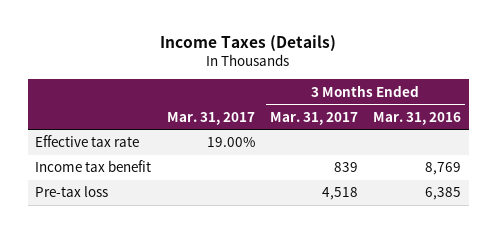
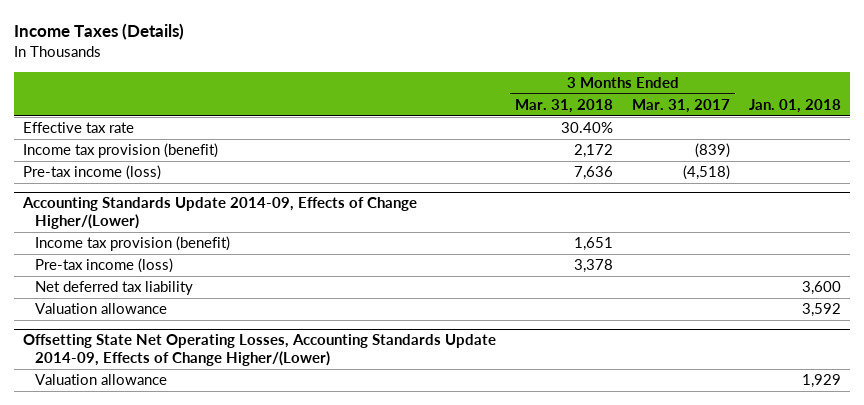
- | Mar. 31, 2017 | 3 Months Ended Mar. 31, 2017 | 3 Months Ended Mar. 31, 2016
+ | 3 Months Ended Mar. 31, 2018 | 3 Months Ended Mar. 31, 2017 | Jan. 01, 2018
- Income tax benefit | | 839 | 8,769
- Pre-tax loss | | 4,518 | 6,385
+ Income tax provision (benefit) | 2,172 | (839) |
+ Pre-tax income (loss) | 7,636 | (4,518) |
+ Accounting Standards Update 2014-09, Effects of Change Higher/(Lower)
+ Income tax provision (benefit) | 1,651 | |
+ Pre-tax income (loss) | 3,378 | |
+ Net deferred tax liability | | | 3,600
+ Valuation allowance | | | 3,592
+ Offsetting State Net Operating Losses, Accounting Standards Update 2014-09, Effects of Change Higher/(Lower)
+ Valuation allowance | | | 1,929

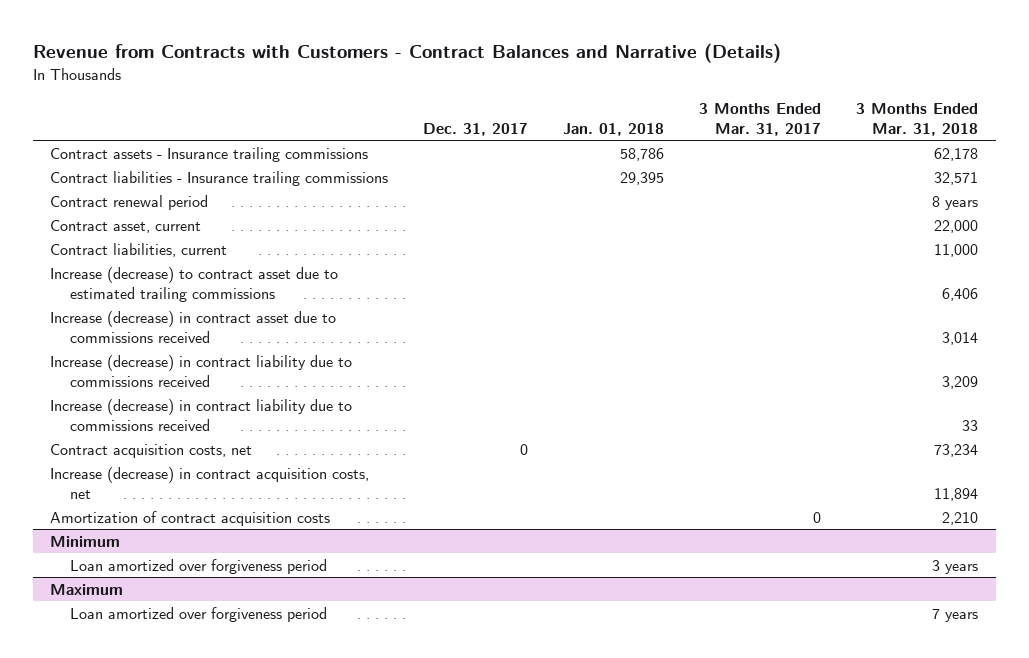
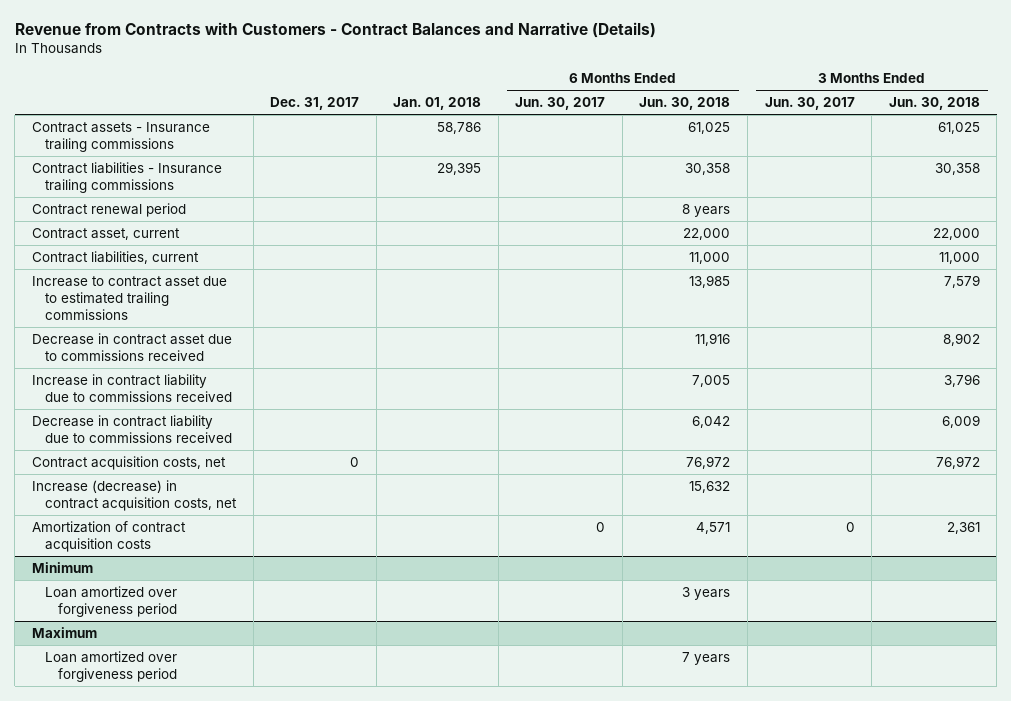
- | Dec. 31, 2017 | Jan. 01, 2018 | 3 Months Ended Mar. 31, 2017 | 3 Months Ended Mar. 31, 2018
+ | Dec. 31, 2017 | Jan. 01, 2018 | 6 Months Ended Jun. 30, 2017 | 6 Months Ended Jun. 30, 2018 | 3 Months Ended Jun. 30, 2017 | 3 Months Ended Jun. 30, 2018
- Increase (decrease) to contract asset due to estimated trailing commissions | | | | 6,406
- Increase (decrease) in contract asset due to commissions received | | | | 3,014
- Increase (decrease) in contract liability due to commissions received | | | | 3,209
- Increase (decrease) in contract liability due to commissions received | | | | 33
+ Increase to contract asset due to estimated trailing commissions | | | | 13,985 | | 7,579
+ Decrease in contract asset due to commissions received | | | | 11,916 | | 8,902
+ Increase in contract liability due to commissions received | | | | 7,005 | | 3,796
+ Decrease in contract liability due to commissions received | | | | 6,042 | | 6,009

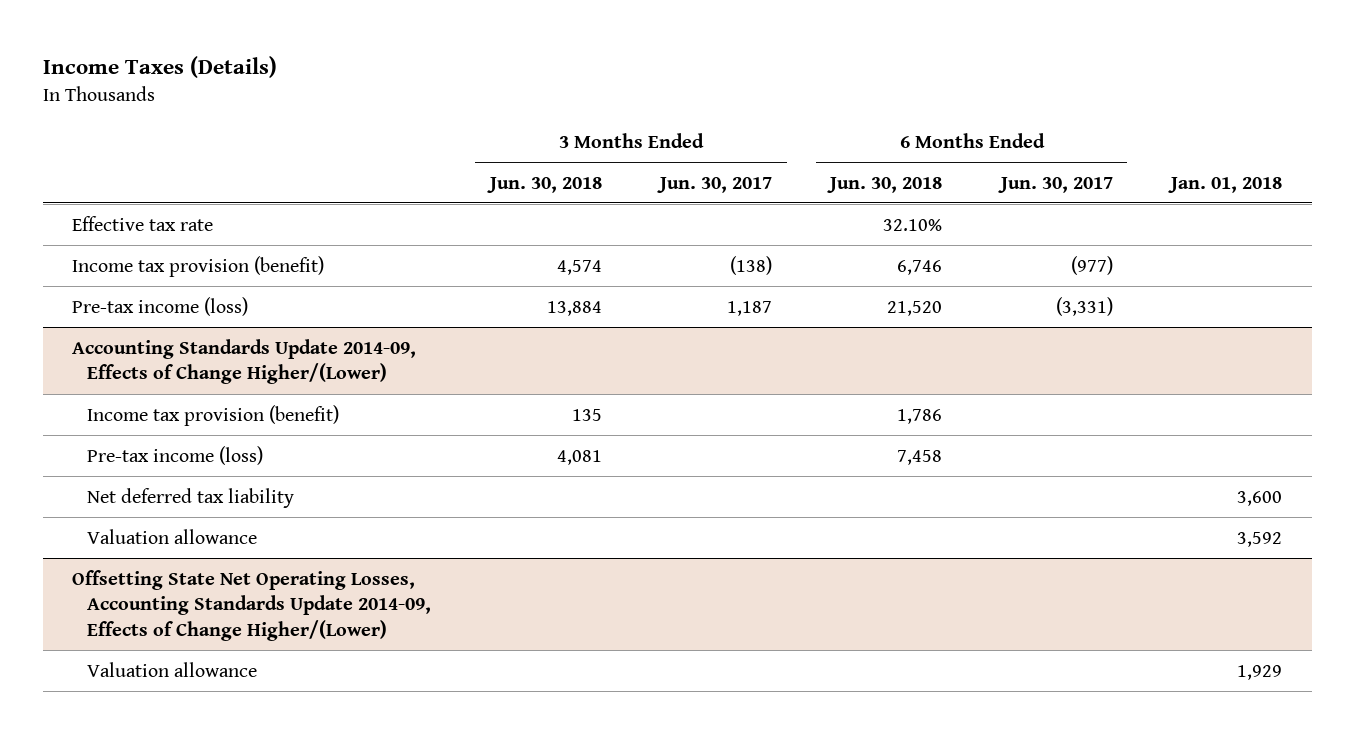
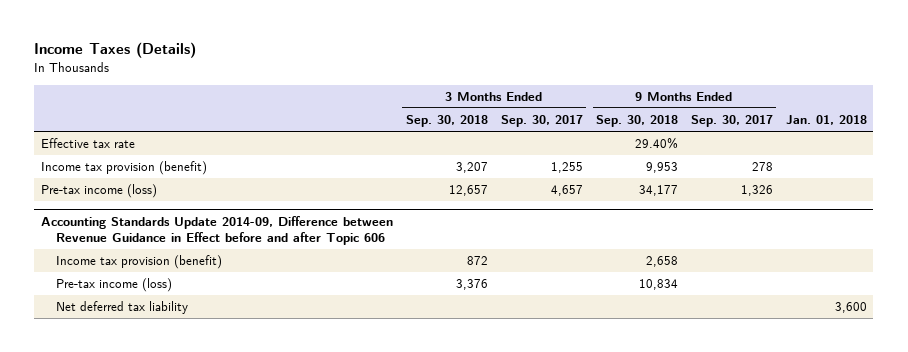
- | 3 Months Ended Jun. 30, 2018 | 3 Months Ended Jun. 30, 2017 | 6 Months Ended Jun. 30, 2018 | 6 Months Ended Jun. 30, 2017 | Jan. 01, 2018
+ | 3 Months Ended Sep. 30, 2018 | 3 Months Ended Sep. 30, 2017 | 9 Months Ended Sep. 30, 2018 | 9 Months Ended Sep. 30, 2017 | Jan. 01, 2018
- Accounting Standards Update 2014-09, Effects of Change Higher/(Lower)
+ Accounting Standards Update 2014-09, Difference between Revenue Guidance in Effect before and after Topic 606
- Valuation allowance | | | | | 3,592
- Offsetting State Net Operating Losses, Accounting Standards Update 2014-09, Effects of Change Higher/(Lower)
- Valuation allowance | | | | | 1,929

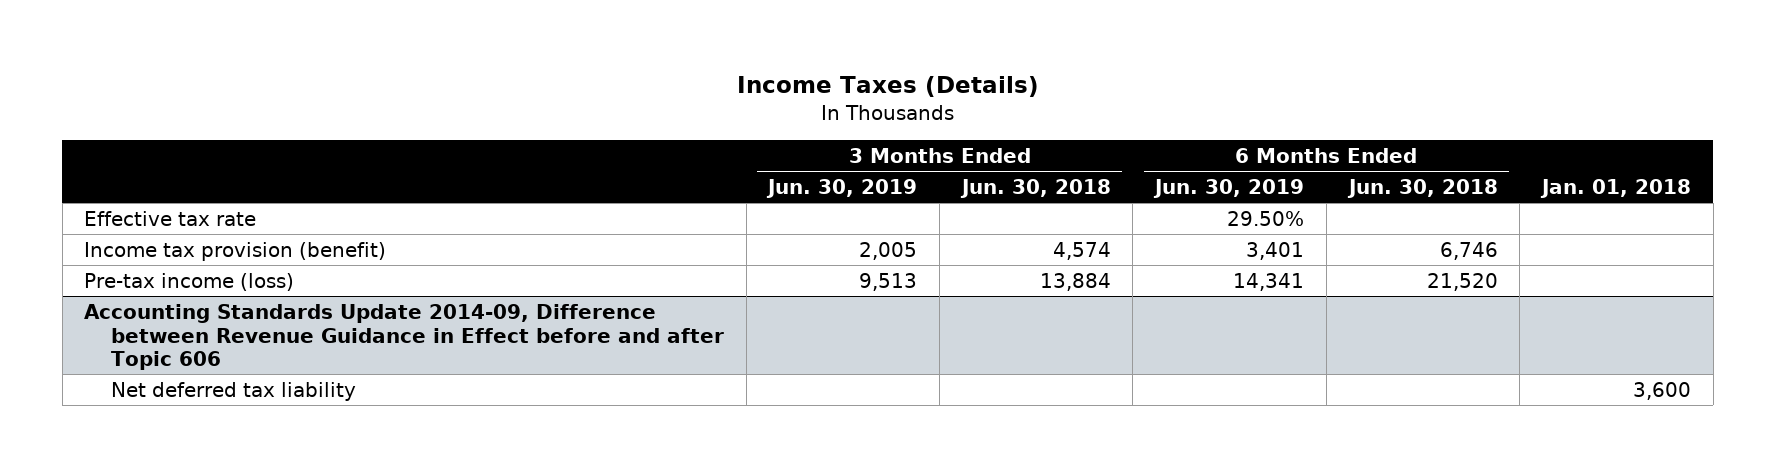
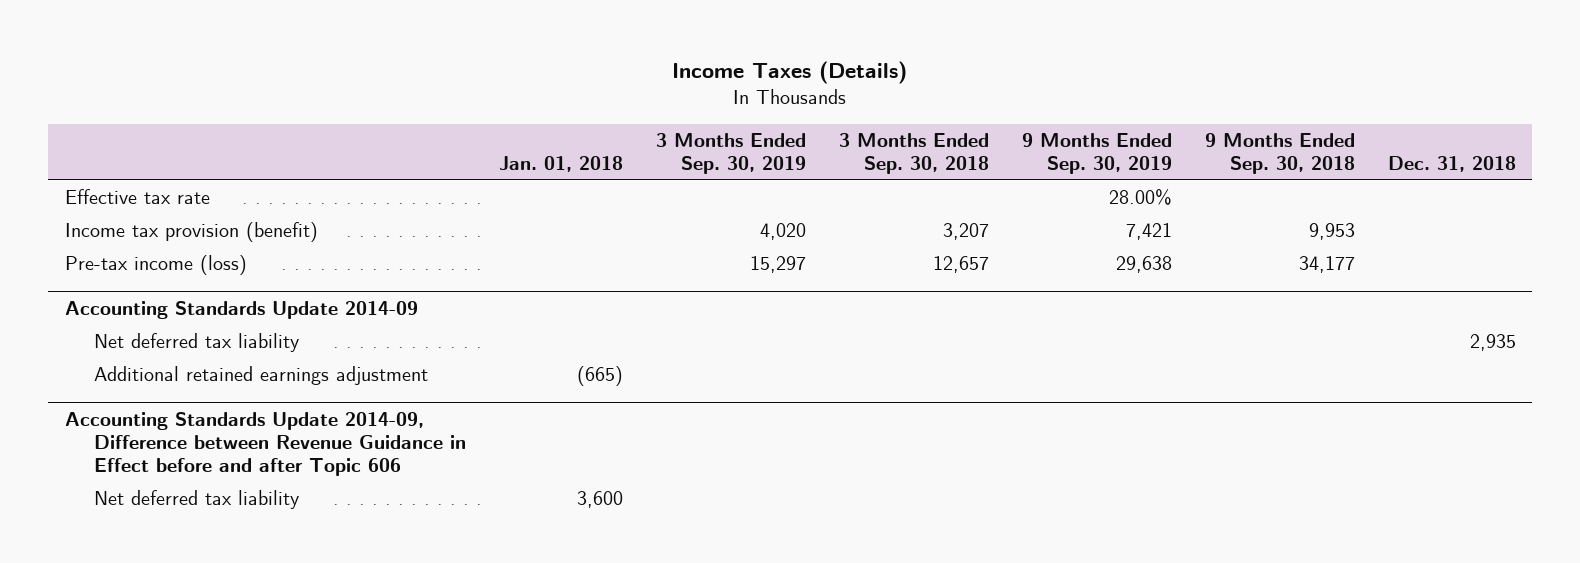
- | 3 Months Ended Jun. 30, 2019 | 3 Months Ended Jun. 30, 2018 | 6 Months Ended Jun. 30, 2019 | 6 Months Ended Jun. 30, 2018 | Jan. 01, 2018
+ | Jan. 01, 2018 | 3 Months Ended Sep. 30, 2019 | 3 Months Ended Sep. 30, 2018 | 9 Months Ended Sep. 30, 2019 | 9 Months Ended Sep. 30, 2018 | Dec. 31, 2018
+ Accounting Standards Update 2014-09
+ Net deferred tax liability | | | | | | 2,935
+ Additional retained earnings adjustment | (665) | | | | |

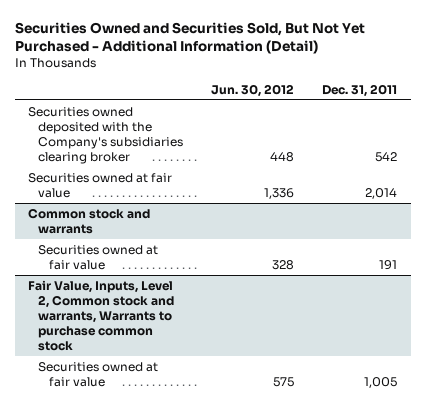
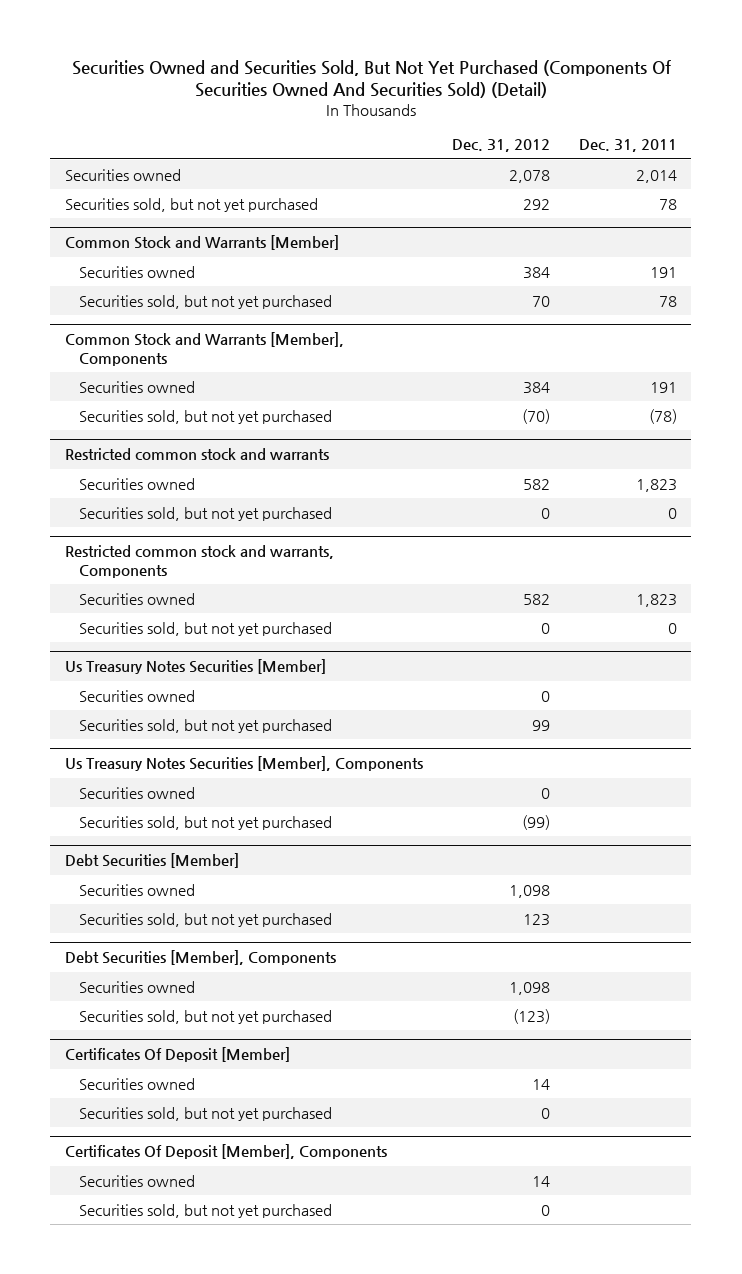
- Securities Owned and Securities Sold, But Not Yet Purchased - Additional Information (Detail)
+ Securities Owned and Securities Sold, But Not Yet Purchased (Components Of Securities Owned And Securities Sold) (Detail)
- | Jun. 30, 2012 | Dec. 31, 2011
+ | Dec. 31, 2012 | Dec. 31, 2011
- Securities owned deposited with the Company's subsidiaries clearing broker | 448 | 542
- Securities owned at fair value | 1,336 | 2,014
- Common stock and warrants
- Securities owned at fair value | 328 | 191
- Fair Value, Inputs, Level 2, Common stock and warrants, Warrants to purchase common stock
- Securities owned at fair value | 575 | 1,005
+ Securities owned | 2,078 | 2,014
+ Securities sold, but not yet purchased | 292 | 78
+ Common Stock and Warrants [Member]
+ Securities owned | 384 | 191
+ Securities sold, but not yet purchased | 70 | 78
+ Common Stock and Warrants [Member], Components
+ Securities owned | 384 | 191
+ Securities sold, but not yet purchased | (70) | (78)
+ Restricted common stock and warrants
+ Securities owned | 582 | 1,823
+ Securities sold, but not yet purchased | 0 | 0
+ Restricted common stock and warrants, Components
+ Securities owned | 582 | 1,823
+ Securities sold, but not yet purchased | 0 | 0
+ Us Treasury Notes Securities [Member]
+ Securities owned | 0 |
+ Securities sold, but not yet purchased | 99 |
+ Us Treasury Notes Securities [Member], Components
+ Securities owned | 0 |
+ Securities sold, but not yet purchased | (99) |
+ Debt Securities [Member]
+ Securities owned | 1,098 |
+ Securities sold, but not yet purchased | 123 |
+ Debt Securities [Member], Components
+ Securities owned | 1,098 |
+ Securities sold, but not yet purchased | (123) |
+ Certificates Of Deposit [Member]
+ Securities owned | 14 |
+ Securities sold, but not yet purchased | 0 |
+ Certificates Of Deposit [Member], Components
+ Securities owned | 14 |
+ Securities sold, but not yet purchased | 0 |

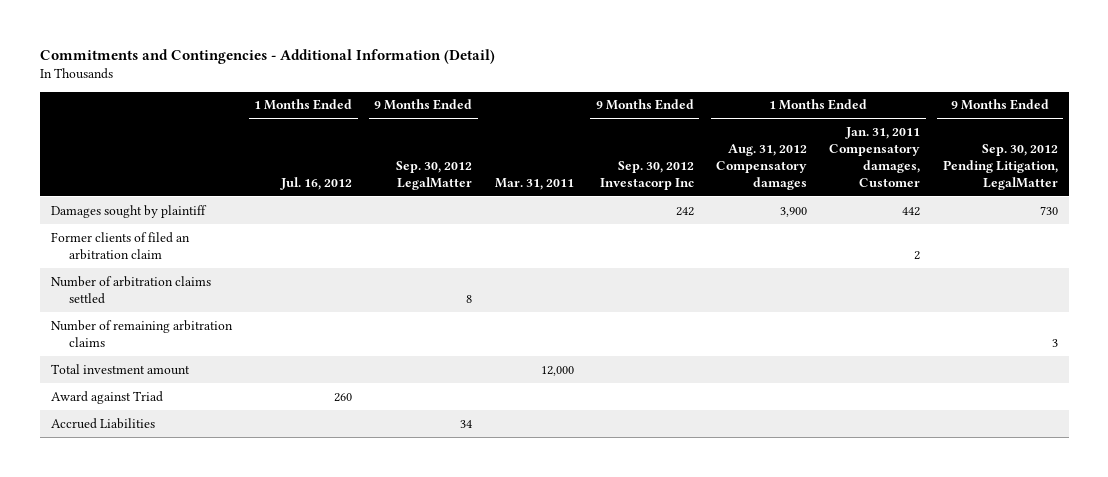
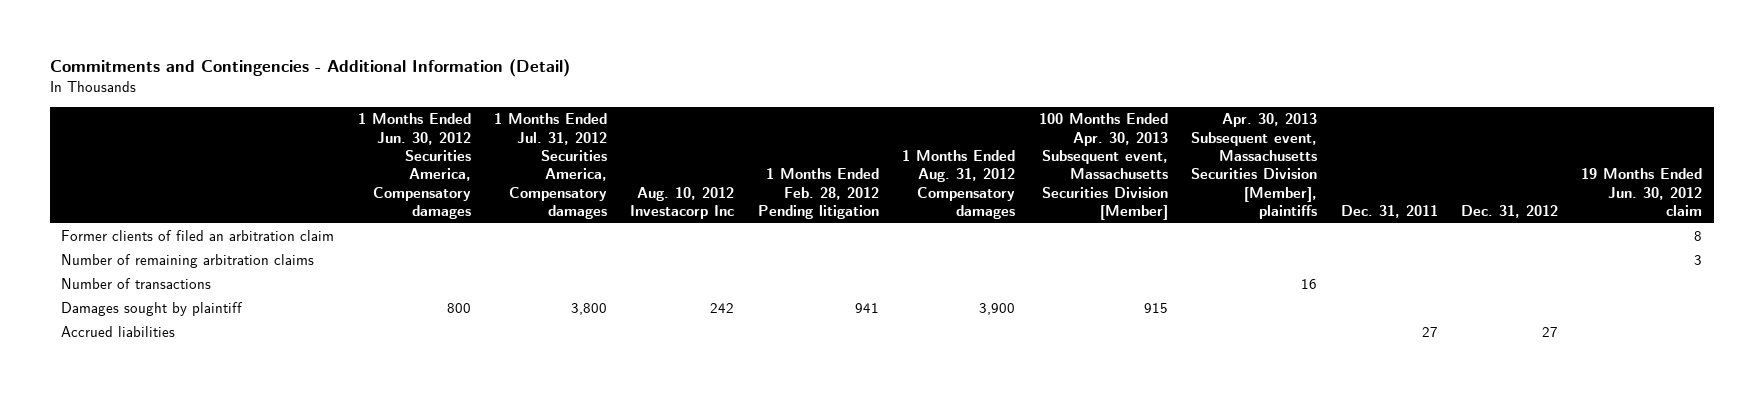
- | 1 Months Ended Jul. 16, 2012 | 9 Months Ended Sep. 30, 2012 LegalMatter | Mar. 31, 2011 | 9 Months Ended Sep. 30, 2012 Investacorp Inc | 1 Months Ended Aug. 31, 2012 Compensatory damages | 1 Months Ended Jan. 31, 2011 Compensatory damages, Customer | 9 Months Ended Sep. 30, 2012 Pending Litigation, LegalMatter
+ | 1 Months Ended Jun. 30, 2012 Securities America, Compensatory damages | 1 Months Ended Jul. 31, 2012 Securities America, Compensatory damages | Aug. 10, 2012 Investacorp Inc | 1 Months Ended Feb. 28, 2012 Pending litigation | 1 Months Ended Aug. 31, 2012 Compensatory damages | 100 Months Ended Apr. 30, 2013 Subsequent event, Massachusetts Securities Division [Member] | Apr. 30, 2013 Subsequent event, Massachusetts Securities Division [Member], plaintiffs | Dec. 31, 2011 | Dec. 31, 2012 | 19 Months Ended Jun. 30, 2012 claim
- Number of arbitration claims settled | | 8 | | | | |
- Total investment amount | | | 12,000 | | | |
- Award against Triad | 260 | | | | | |
- Accrued Liabilities | | 34 | | | | |
+ Number of transactions | | | | | | | 16 | | |
moved down: Damages sought by plaintiff | 800 | 3,800 | 242 | 941 | 3,900 | 915 | | | |
+ Accrued liabilities | | | | | | | | 27 | 27 |

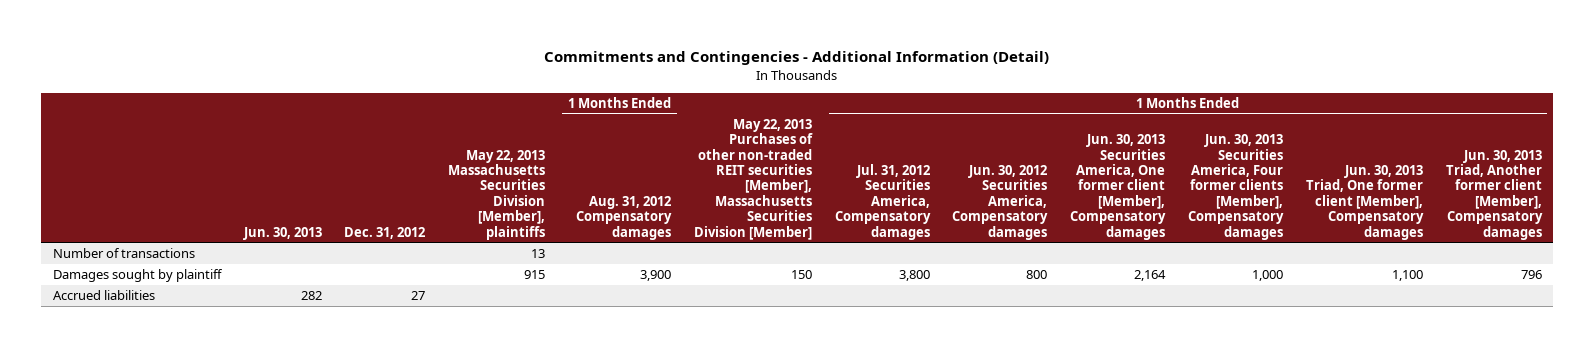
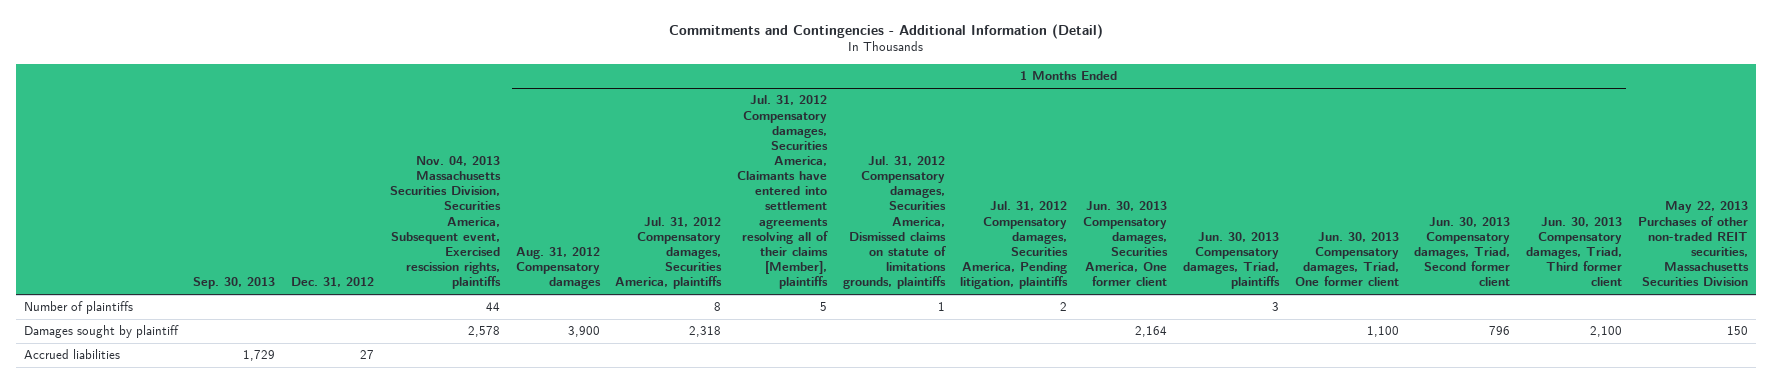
- | Jun. 30, 2013 | Dec. 31, 2012 | May 22, 2013 Massachusetts Securities Division [Member], plaintiffs | 1 Months Ended Aug. 31, 2012 Compensatory damages | May 22, 2013 Purchases of other non-traded REIT securities [Member], Massachusetts Securities Division [Member] | 1 Months Ended Jul. 31, 2012 Securities America, Compensatory damages | 1 Months Ended Jun. 30, 2012 Securities America, Compensatory damages | 1 Months Ended Jun. 30, 2013 Securities America, One former client [Member], Compensatory damages | 1 Months Ended Jun. 30, 2013 Securities America, Four former clients [Member], Compensatory damages | 1 Months Ended Jun. 30, 2013 Triad, One former client [Member], Compensatory damages | 1 Months Ended Jun. 30, 2013 Triad, Another former client [Member], Compensatory damages
+ | Sep. 30, 2013 | Dec. 31, 2012 | Nov. 04, 2013 Massachusetts Securities Division, Securities America, Subsequent event, Exercised rescission rights, plaintiffs | 1 Months Ended Aug. 31, 2012 Compensatory damages | 1 Months Ended Jul. 31, 2012 Compensatory damages, Securities America, plaintiffs | 1 Months Ended Jul. 31, 2012 Compensatory damages, Securities America, Claimants have entered into settlement agreements resolving all of their claims [Member], plaintiffs | 1 Months Ended Jul. 31, 2012 Compensatory damages, Securities America, Dismissed claims on statute of limitations grounds, plaintiffs | 1 Months Ended Jul. 31, 2012 Compensatory damages, Securities America, Pending litigation, plaintiffs | 1 Months Ended Jun. 30, 2013 Compensatory damages, Securities America, One former client | 1 Months Ended Jun. 30, 2013 Compensatory damages, Triad, plaintiffs | 1 Months Ended Jun. 30, 2013 Compensatory damages, Triad, One former client | 1 Months Ended Jun. 30, 2013 Compensatory damages, Triad, Second former client | 1 Months Ended Jun. 30, 2013 Compensatory damages, Triad, Third former client | May 22, 2013 Purchases of other non-traded REIT securities, Massachusetts Securities Division
- Number of transactions | | | 13 | | | | | | | |
+ Number of plaintiffs | | | 44 | | 8 | 5 | 1 | 2 | | 3 | | | |

